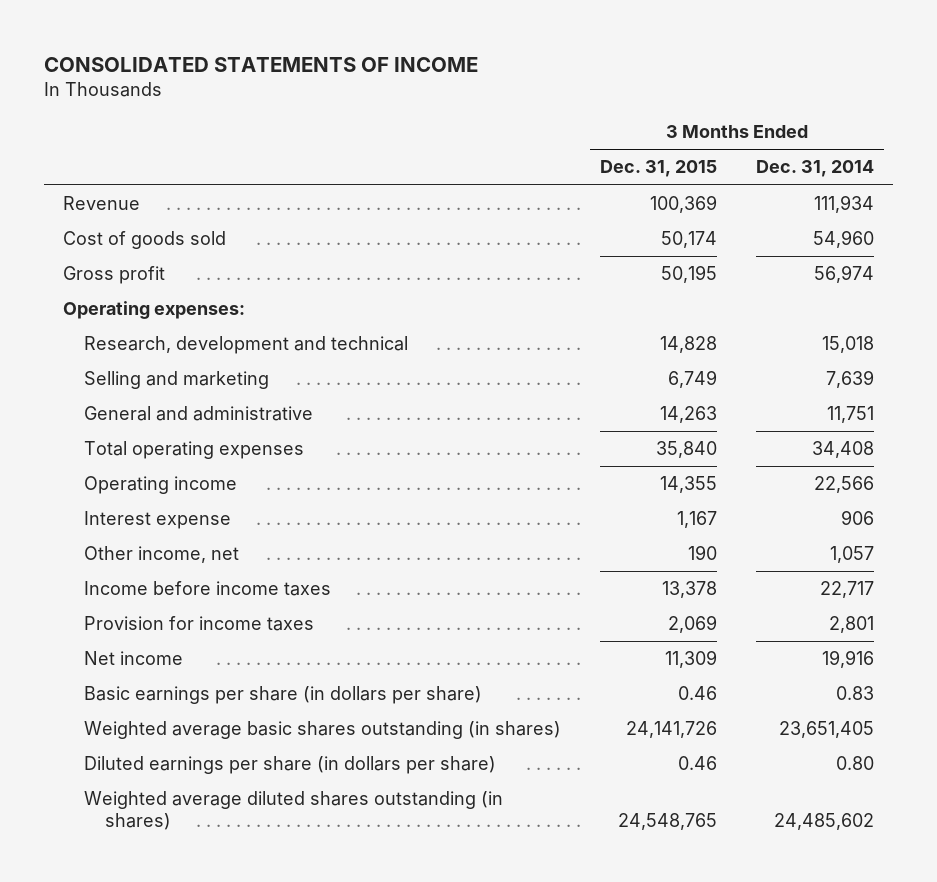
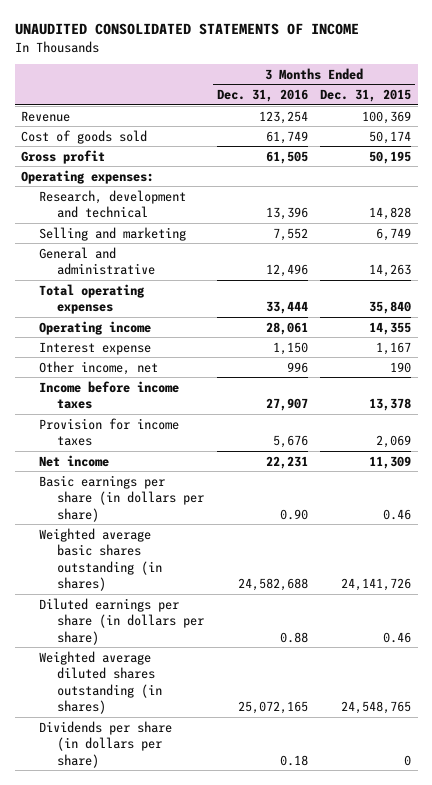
- CONSOLIDATED STATEMENTS OF INCOME
+ UNAUDITED CONSOLIDATED STATEMENTS OF INCOME
- | 3 Months Ended Dec. 31, 2015 | 3 Months Ended Dec. 31, 2014
+ | 3 Months Ended Dec. 31, 2016 | 3 Months Ended Dec. 31, 2015
+ Dividends per share (in dollars per share) | 0.18 | 0

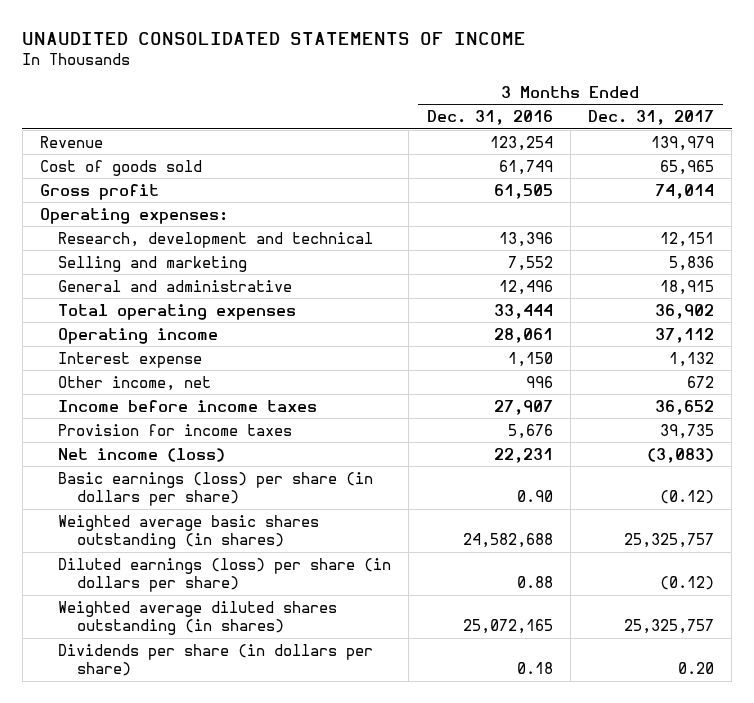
- | 3 Months Ended Dec. 31, 2016 | 3 Months Ended Dec. 31, 2015
+ | 3 Months Ended Dec. 31, 2016 | 3 Months Ended Dec. 31, 2017
- Net income | 22,231 | 11,309
- Basic earnings per share (in dollars per share) | 0.90 | 0.46
+ Net income (loss) | 22,231 | (3,083)
+ Basic earnings (loss) per share (in dollars per share) | 0.90 | (0.12)
- Diluted earnings per share (in dollars per share) | 0.88 | 0.46
+ Diluted earnings (loss) per share (in dollars per share) | 0.88 | (0.12)

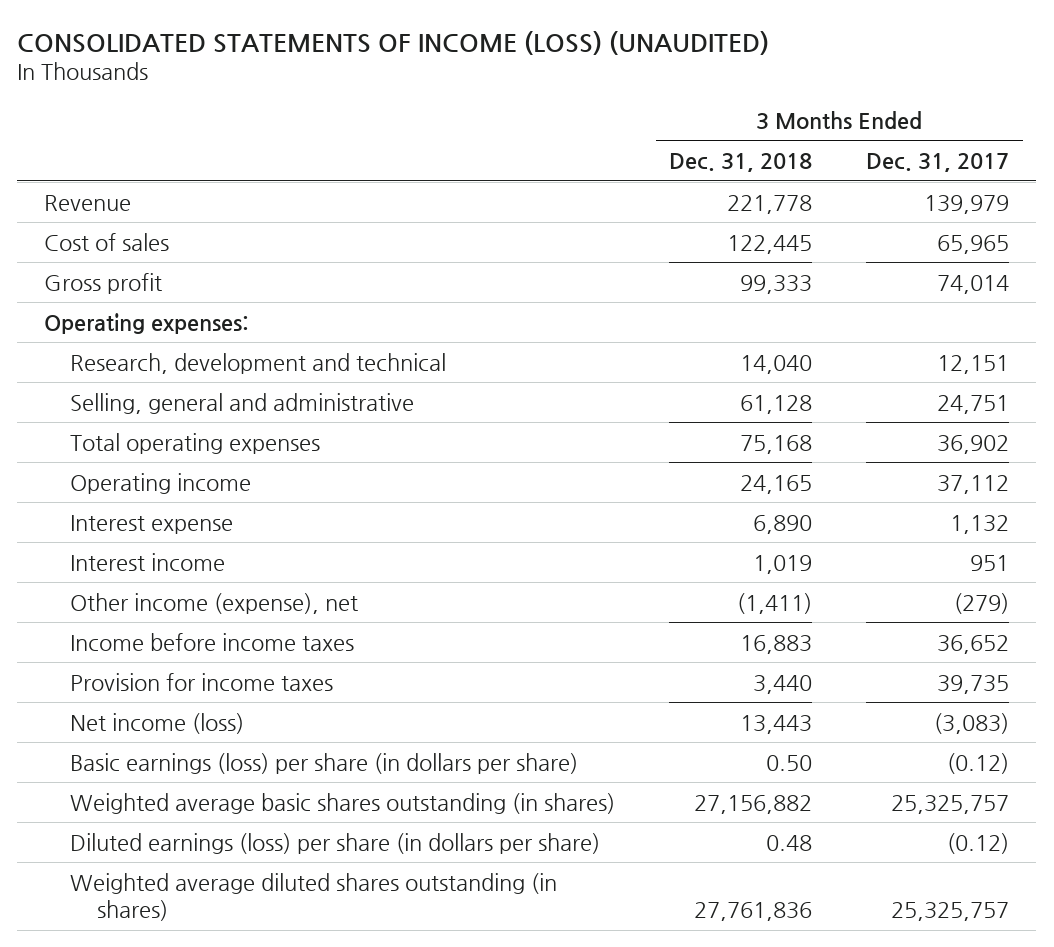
- UNAUDITED CONSOLIDATED STATEMENTS OF INCOME
+ CONSOLIDATED STATEMENTS OF INCOME (LOSS) (UNAUDITED)
- | 3 Months Ended Dec. 31, 2016 | 3 Months Ended Dec. 31, 2017
+ | 3 Months Ended Dec. 31, 2018 | 3 Months Ended Dec. 31, 2017
- Cost of goods sold | 61,749 | 65,965
+ Cost of sales | 122,445 | 65,965
- Selling and marketing | 7,552 | 5,836
- General and administrative | 12,496 | 18,915
+ Selling, general and administrative | 61,128 | 24,751
- Other income, net | 996 | 672
+ Interest income | 1,019 | 951
+ Other income (expense), net | (1,411) | (279)
- Dividends per share (in dollars per share) | 0.18 | 0.20

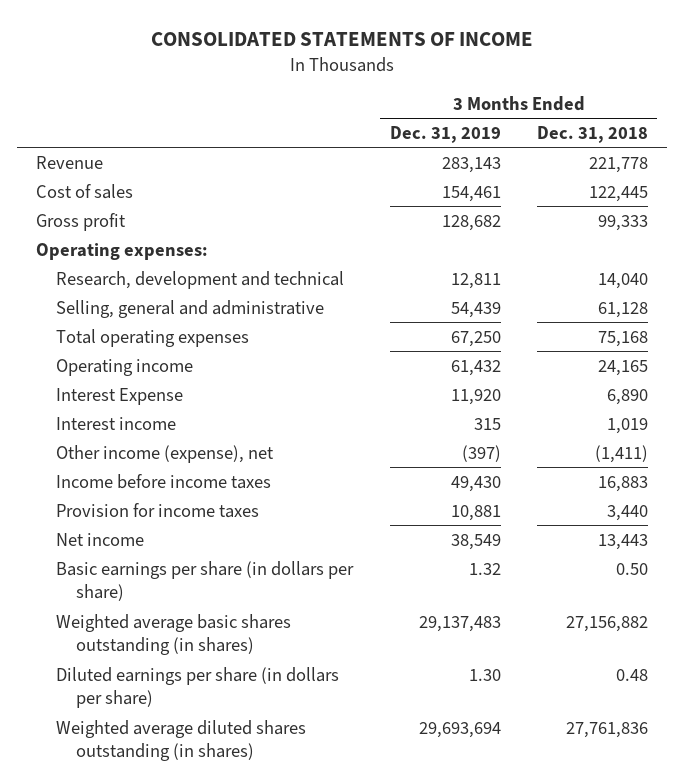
- CONSOLIDATED STATEMENTS OF INCOME (LOSS) (UNAUDITED)
+ CONSOLIDATED STATEMENTS OF INCOME
- | 3 Months Ended Dec. 31, 2018 | 3 Months Ended Dec. 31, 2017
+ | 3 Months Ended Dec. 31, 2019 | 3 Months Ended Dec. 31, 2018
- Interest expense | 6,890 | 1,132
+ Interest Expense | 11,920 | 6,890
- Net income (loss) | 13,443 | (3,083)
- Basic earnings (loss) per share (in dollars per share) | 0.50 | (0.12)
+ Net income | 38,549 | 13,443
+ Basic earnings per share (in dollars per share) | 1.32 | 0.50
- Diluted earnings (loss) per share (in dollars per share) | 0.48 | (0.12)
+ Diluted earnings per share (in dollars per share) | 1.30 | 0.48

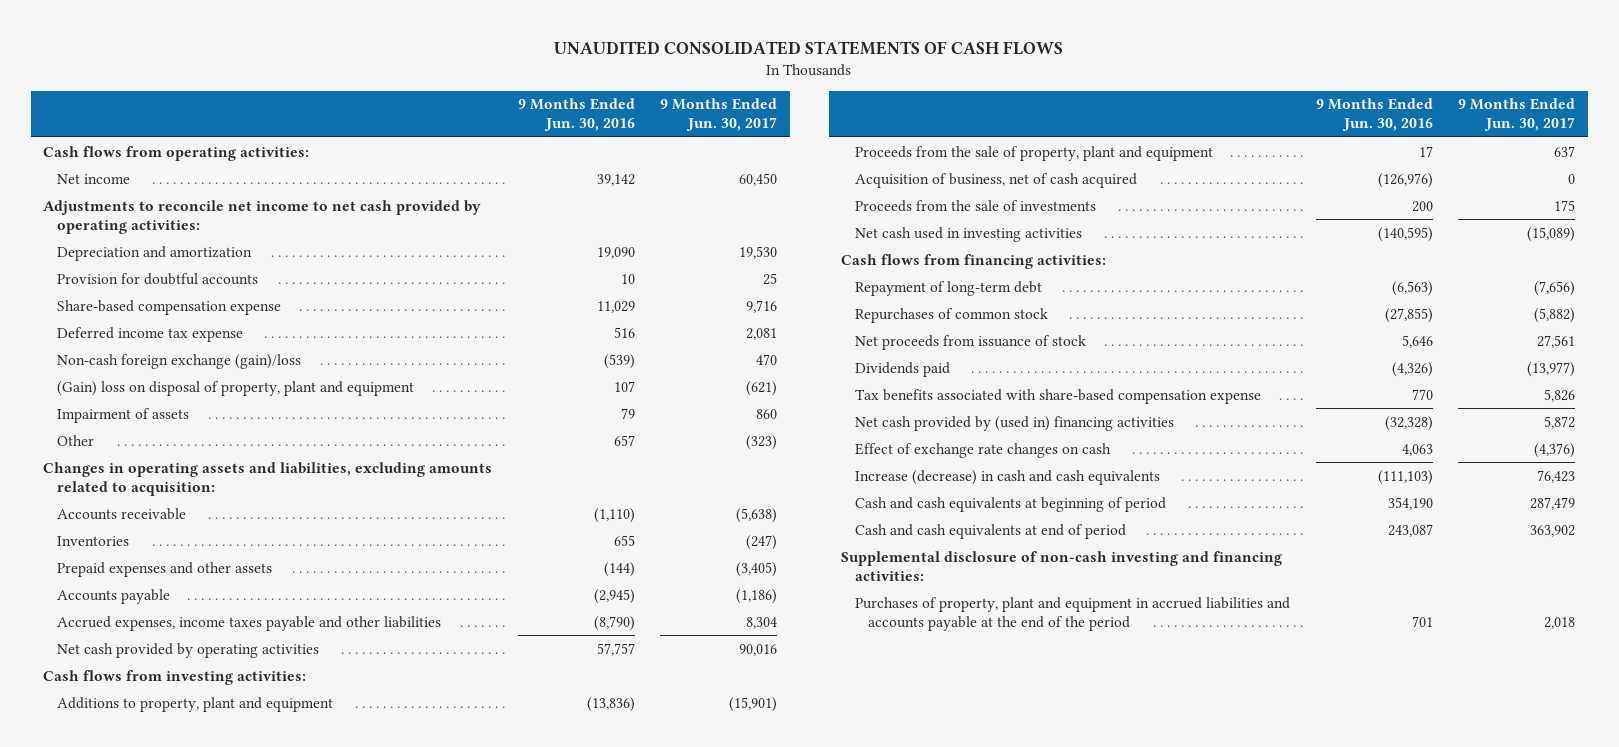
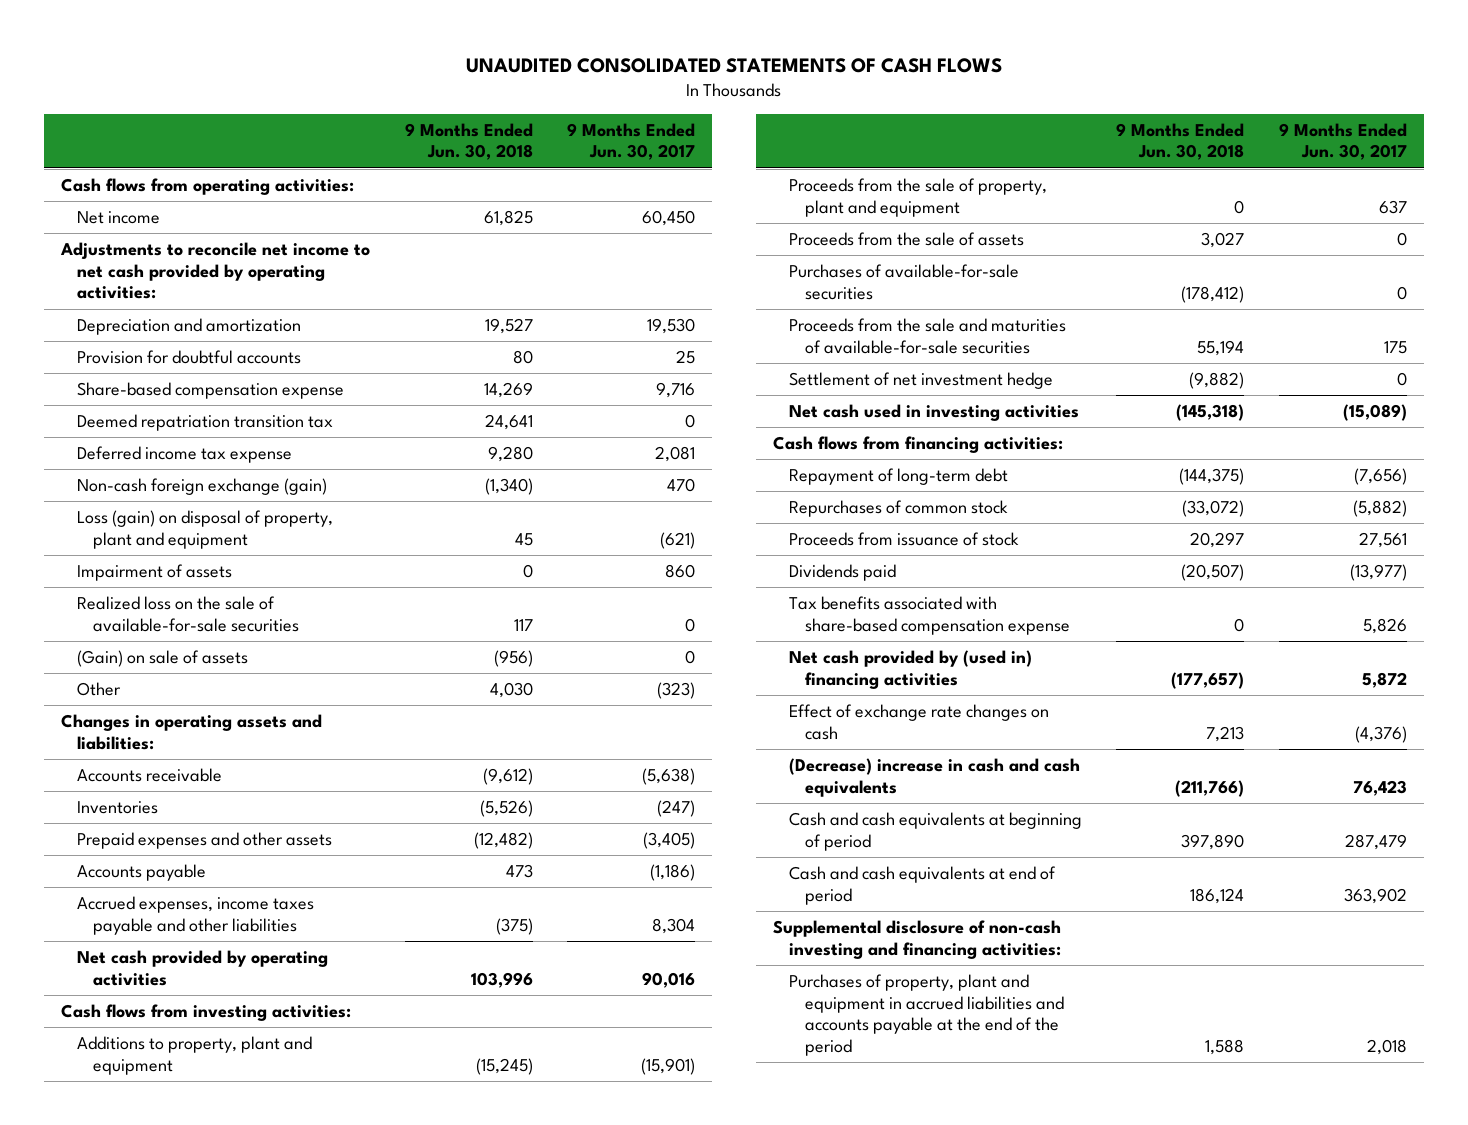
- | 9 Months Ended Jun. 30, 2016 | 9 Months Ended Jun. 30, 2017
+ | 9 Months Ended Jun. 30, 2018 | 9 Months Ended Jun. 30, 2017
+ Deemed repatriation transition tax | 24,641 | 0
- Non-cash foreign exchange (gain)/loss | (539) | 470
- (Gain) loss on disposal of property, plant and equipment | 107 | (621)
+ Non-cash foreign exchange (gain) | (1,340) | 470
+ Loss (gain) on disposal of property, plant and equipment | 45 | (621)
+ Realized loss on the sale of available-for-sale securities | 117 | 0
+ (Gain) on sale of assets | (956) | 0
- Changes in operating assets and liabilities, excluding amounts related to acquisition:
+ Changes in operating assets and liabilities:
- Acquisition of business, net of cash acquired | (126,976) | 0
- Proceeds from the sale of investments | 200 | 175
+ Proceeds from the sale of assets | 3,027 | 0
+ Purchases of available-for-sale securities | (178,412) | 0
+ Proceeds from the sale and maturities of available-for-sale securities | 55,194 | 175
+ Settlement of net investment hedge | (9,882) | 0
- Net proceeds from issuance of stock | 5,646 | 27,561
+ Proceeds from issuance of stock | 20,297 | 27,561
- Increase (decrease) in cash and cash equivalents | (111,103) | 76,423
+ (Decrease) increase in cash and cash equivalents | (211,766) | 76,423

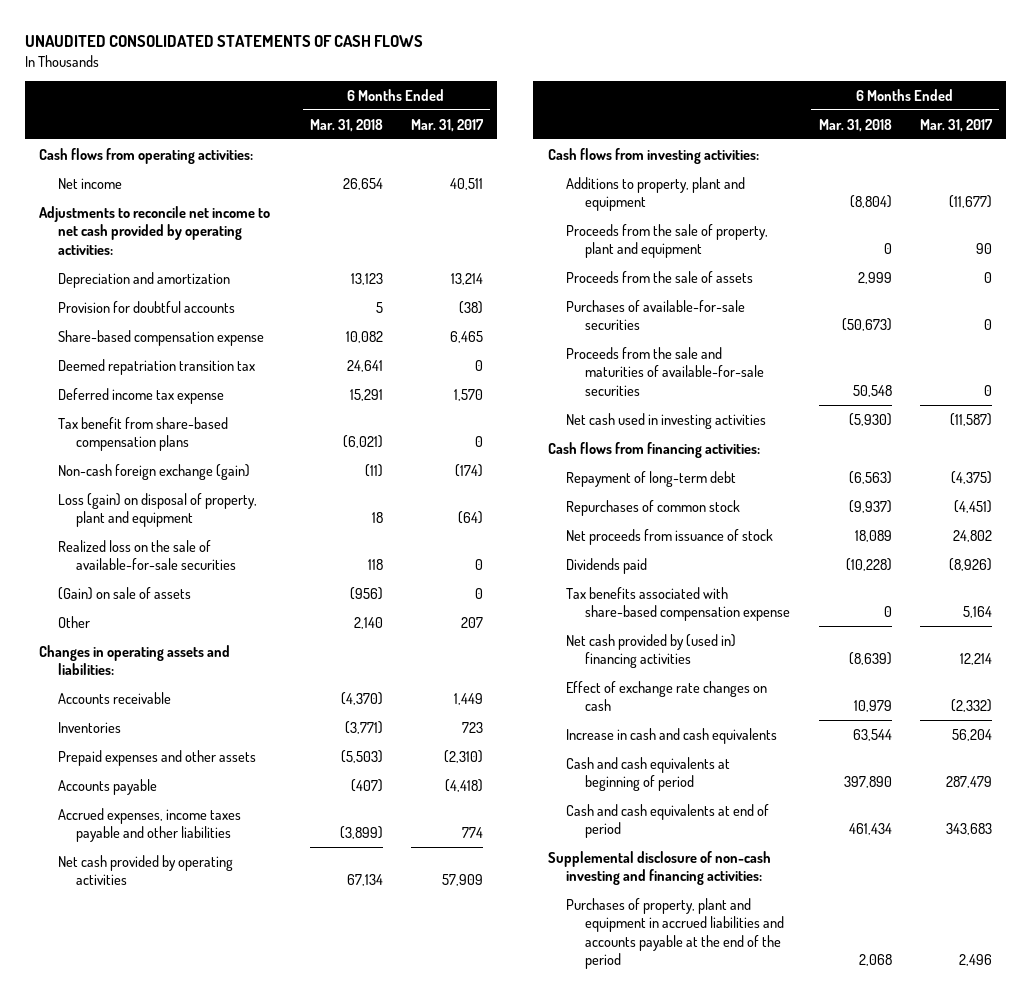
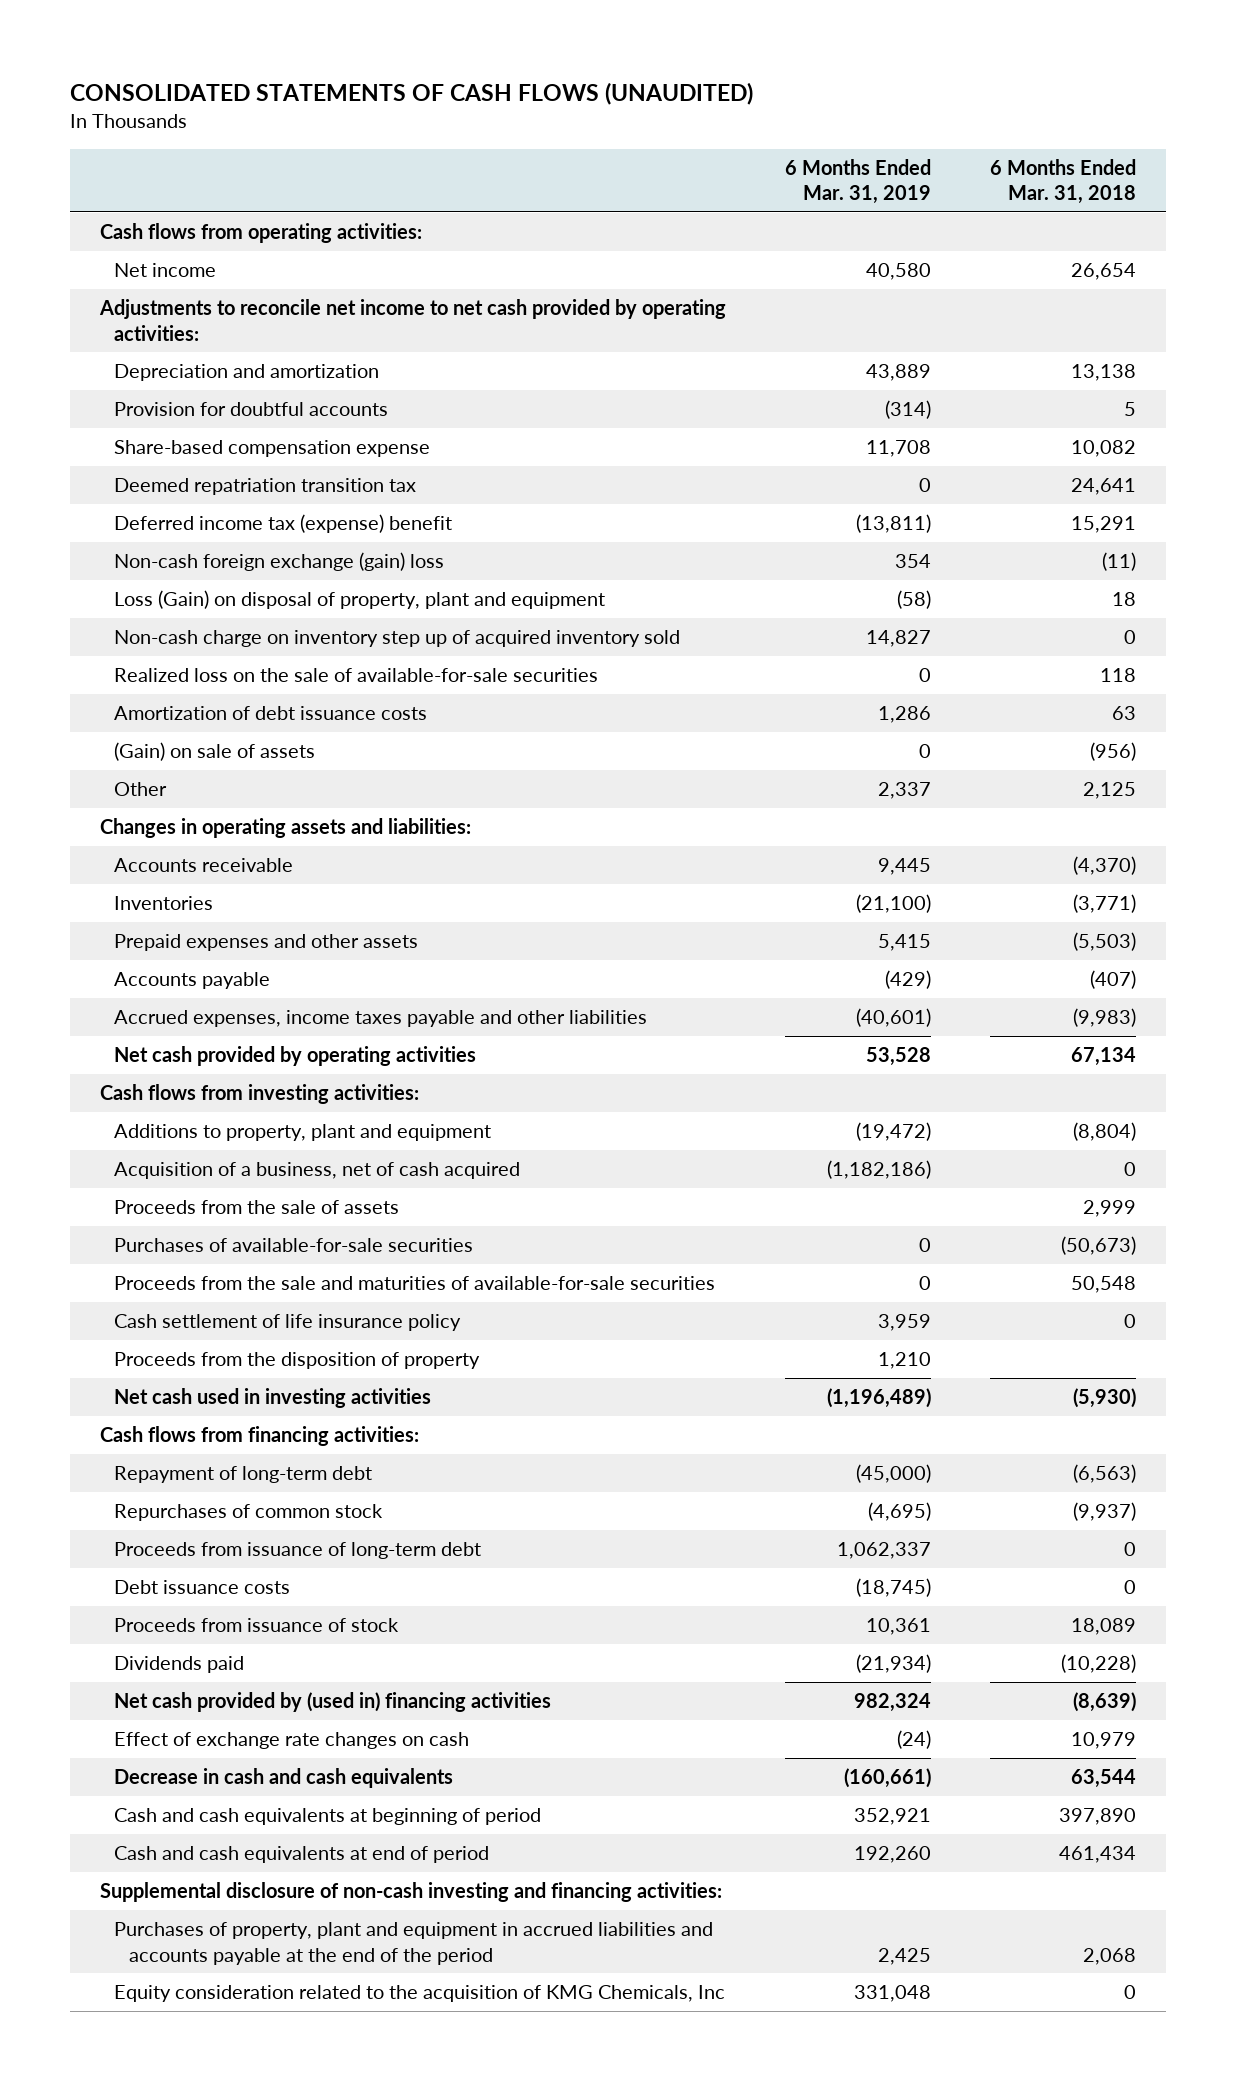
- UNAUDITED CONSOLIDATED STATEMENTS OF CASH FLOWS
+ CONSOLIDATED STATEMENTS OF CASH FLOWS (UNAUDITED)
- | 6 Months Ended Mar. 31, 2018 | 6 Months Ended Mar. 31, 2017
+ | 6 Months Ended Mar. 31, 2019 | 6 Months Ended Mar. 31, 2018
- Depreciation and amortization | 13,123 | 13,214
+ Depreciation and amortization | 43,889 | 13,138
- Deferred income tax expense | 15,291 | 1,570
- Tax benefit from share-based compensation plans | (6,021) | 0
- Non-cash foreign exchange (gain) | (11) | (174)
- Loss (gain) on disposal of property, plant and equipment | 18 | (64)
+ Deferred income tax (expense) benefit | (13,811) | 15,291
+ Non-cash foreign exchange (gain) loss | 354 | (11)
+ Loss (Gain) on disposal of property, plant and equipment | (58) | 18
+ Non-cash charge on inventory step up of acquired inventory sold | 14,827 | 0
+ Amortization of debt issuance costs | 1,286 | 63
- Other | 2,140 | 207
+ Other | 2,337 | 2,125
- Accrued expenses, income taxes payable and other liabilities | (3,899) | 774
+ Accrued expenses, income taxes payable and other liabilities | (40,601) | (9,983)
- Proceeds from the sale of property, plant and equipment | 0 | 90
+ Acquisition of a business, net of cash acquired | (1,182,186) | 0
+ Cash settlement of life insurance policy | 3,959 | 0
+ Proceeds from the disposition of property | 1,210 |
- Net proceeds from issuance of stock | 18,089 | 24,802
+ Proceeds from issuance of long-term debt | 1,062,337 | 0
+ Debt issuance costs | (18,745) | 0
+ Proceeds from issuance of stock | 10,361 | 18,089
- Tax benefits associated with share-based compensation expense | 0 | 5,164
- Increase in cash and cash equivalents | 63,544 | 56,204
+ Decrease in cash and cash equivalents | (160,661) | 63,544
+ Equity consideration related to the acquisition of KMG Chemicals, Inc | 331,048 | 0

